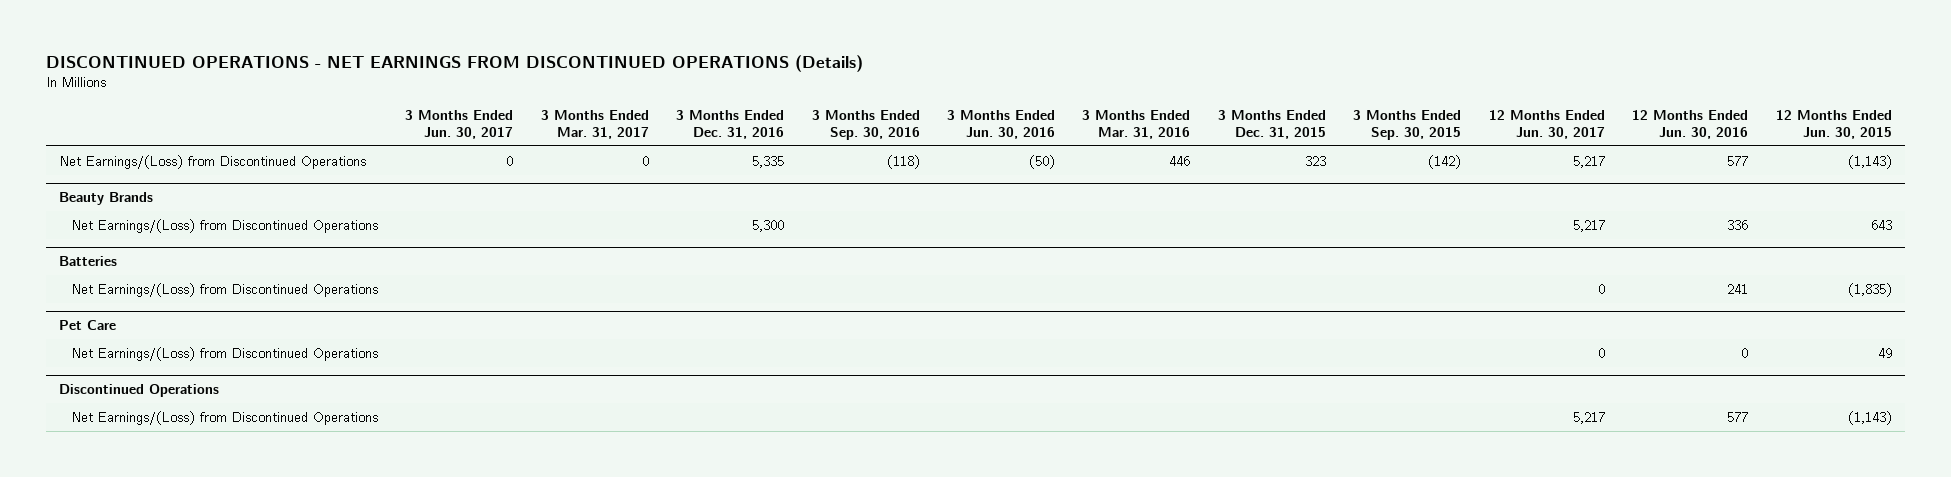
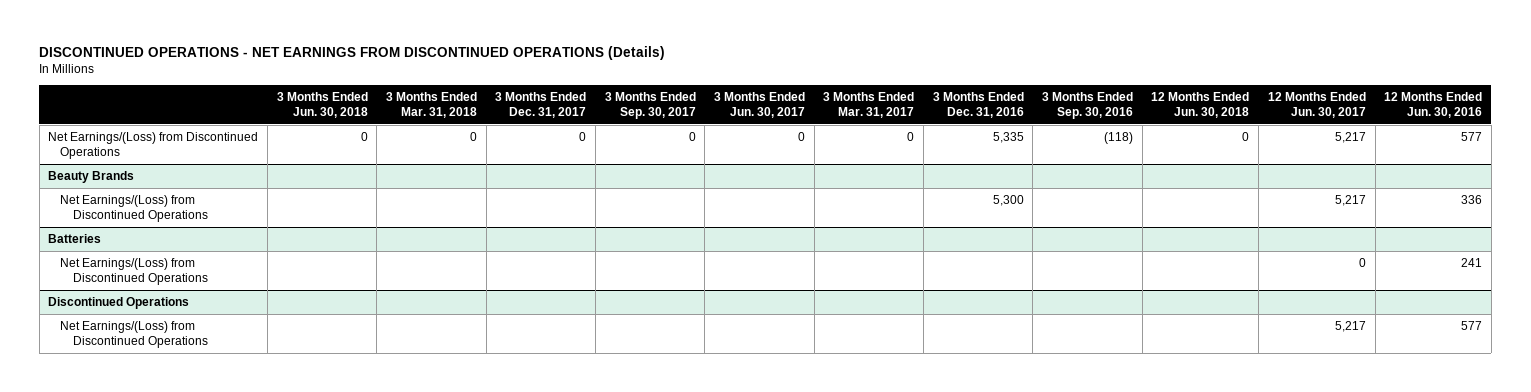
- | 3 Months Ended Jun. 30, 2017 | 3 Months Ended Mar. 31, 2017 | 3 Months Ended Dec. 31, 2016 | 3 Months Ended Sep. 30, 2016 | 3 Months Ended Jun. 30, 2016 | 3 Months Ended Mar. 31, 2016 | 3 Months Ended Dec. 31, 2015 | 3 Months Ended Sep. 30, 2015 | 12 Months Ended Jun. 30, 2017 | 12 Months Ended Jun. 30, 2016 | 12 Months Ended Jun. 30, 2015
+ | 3 Months Ended Jun. 30, 2018 | 3 Months Ended Mar. 31, 2018 | 3 Months Ended Dec. 31, 2017 | 3 Months Ended Sep. 30, 2017 | 3 Months Ended Jun. 30, 2017 | 3 Months Ended Mar. 31, 2017 | 3 Months Ended Dec. 31, 2016 | 3 Months Ended Sep. 30, 2016 | 12 Months Ended Jun. 30, 2018 | 12 Months Ended Jun. 30, 2017 | 12 Months Ended Jun. 30, 2016
- Pet Care
- Net Earnings/(Loss) from Discontinued Operations | | | | | | | | | 0 | 0 | 49

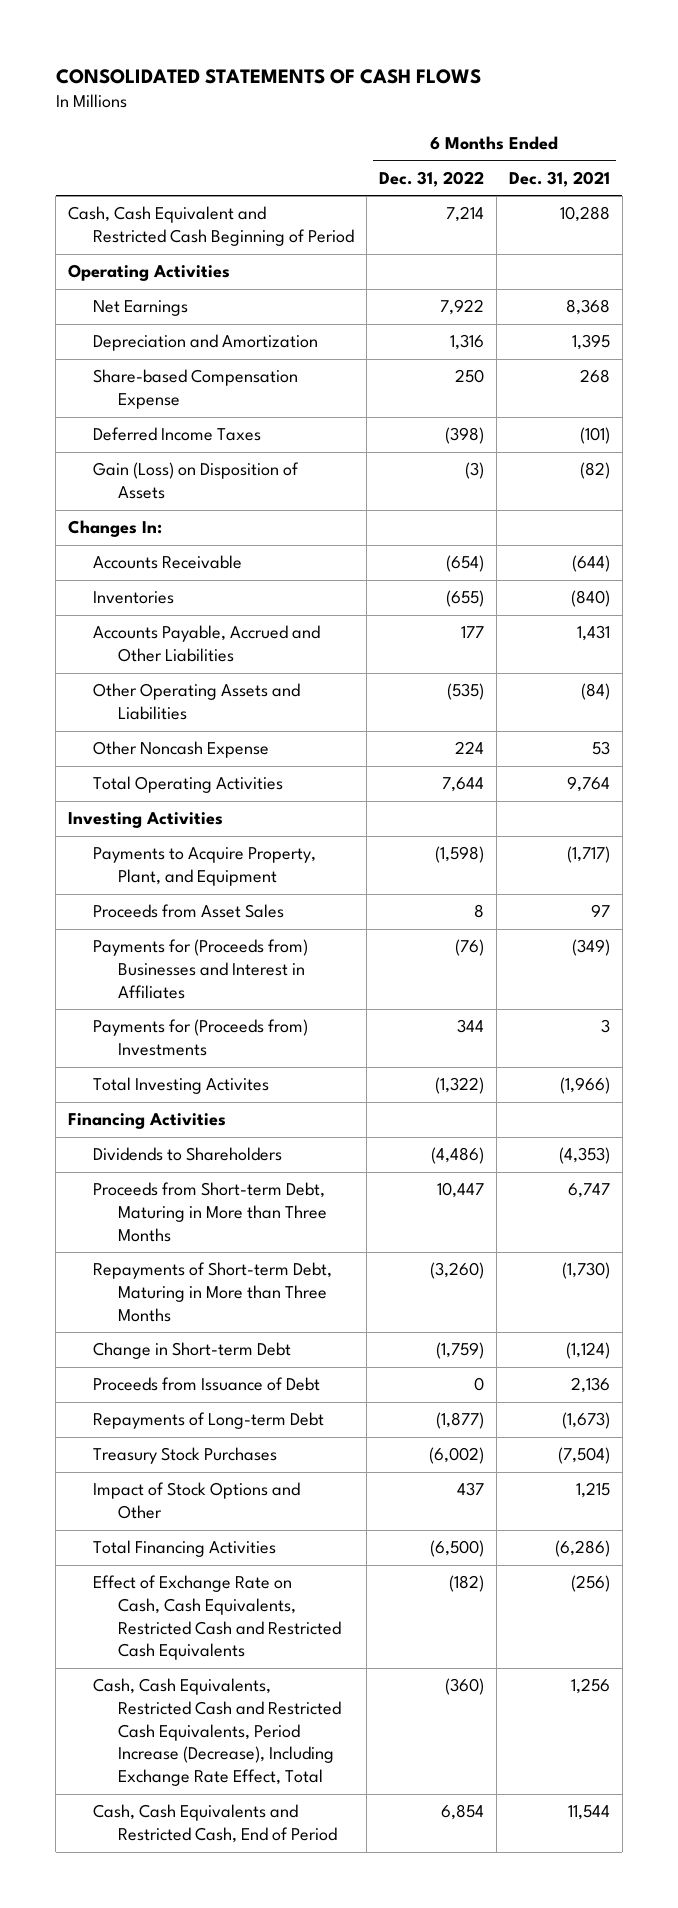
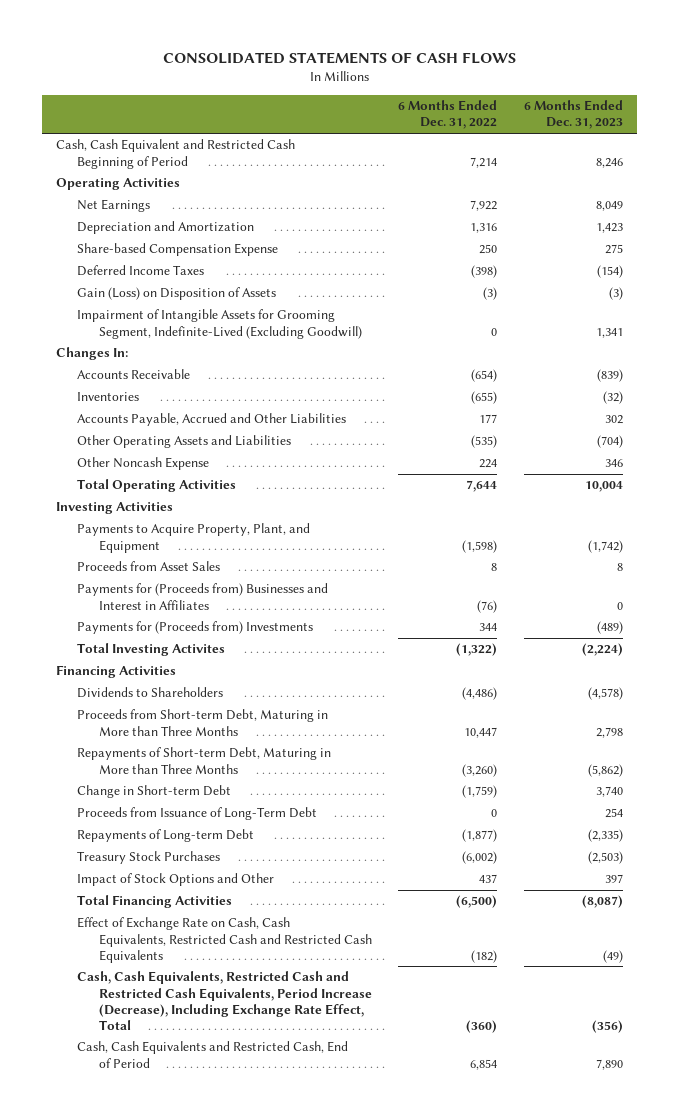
- | 6 Months Ended Dec. 31, 2022 | 6 Months Ended Dec. 31, 2021
+ | 6 Months Ended Dec. 31, 2022 | 6 Months Ended Dec. 31, 2023
+ Impairment of Intangible Assets for Grooming Segment, Indefinite-Lived (Excluding Goodwill) | 0 | 1,341
- Proceeds from Issuance of Debt | 0 | 2,136
+ Proceeds from Issuance of Long-Term Debt | 0 | 254

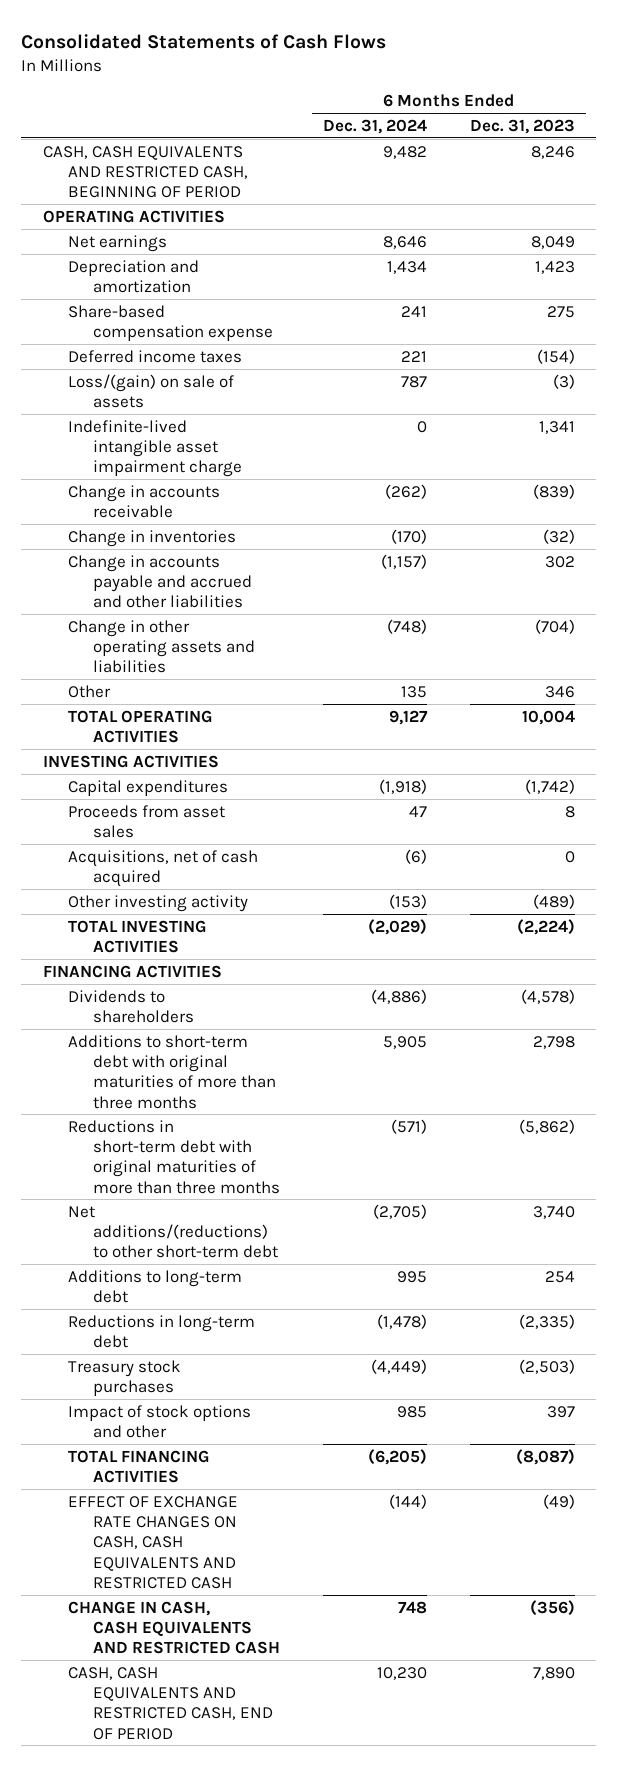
- CONSOLIDATED STATEMENTS OF CASH FLOWS
+ Consolidated Statements of Cash Flows
- | 6 Months Ended Dec. 31, 2022 | 6 Months Ended Dec. 31, 2023
+ | 6 Months Ended Dec. 31, 2024 | 6 Months Ended Dec. 31, 2023
- Cash, Cash Equivalent and Restricted Cash Beginning of Period | 7,214 | 8,246
- Operating Activities
- Net Earnings | 7,922 | 8,049
- Depreciation and Amortization | 1,316 | 1,423
- Share-based Compensation Expense | 250 | 275
- Deferred Income Taxes | (398) | (154)
- Gain (Loss) on Disposition of Assets | (3) | (3)
- Impairment of Intangible Assets for Grooming Segment, Indefinite-Lived (Excluding Goodwill) | 0 | 1,341
- Changes In:
- Accounts Receivable | (654) | (839)
- Inventories | (655) | (32)
- Accounts Payable, Accrued and Other Liabilities | 177 | 302
- Other Operating Assets and Liabilities | (535) | (704)
- Other Noncash Expense | 224 | 346
- Total Operating Activities | 7,644 | 10,004
- Investing Activities
- Payments to Acquire Property, Plant, and Equipment | (1,598) | (1,742)
- Proceeds from Asset Sales | 8 | 8
- Payments for (Proceeds from) Businesses and Interest in Affiliates | (76) | 0
- Payments for (Proceeds from) Investments | 344 | (489)
- Total Investing Activites | (1,322) | (2,224)
- Financing Activities
- Dividends to Shareholders | (4,486) | (4,578)
- Proceeds from Short-term Debt, Maturing in More than Three Months | 10,447 | 2,798
- Repayments of Short-term Debt, Maturing in More than Three Months | (3,260) | (5,862)
- Change in Short-term Debt | (1,759) | 3,740
- Proceeds from Issuance of Long-Term Debt | 0 | 254
- Repayments of Long-term Debt | (1,877) | (2,335)
- Treasury Stock Purchases | (6,002) | (2,503)
- Impact of Stock Options and Other | 437 | 397
- Total Financing Activities | (6,500) | (8,087)
- Effect of Exchange Rate on Cash, Cash Equivalents, Restricted Cash and Restricted Cash Equivalents | (182) | (49)
- Cash, Cash Equivalents, Restricted Cash and Restricted Cash Equivalents, Period Increase (Decrease), Including Exchange Rate Effect, Total | (360) | (356)
- Cash, Cash Equivalents and Restricted Cash, End of Period | 6,854 | 7,890
+ CASH, CASH EQUIVALENTS AND RESTRICTED CASH, BEGINNING OF PERIOD | 9,482 | 8,246
+ OPERATING ACTIVITIES
+ Net earnings | 8,646 | 8,049
+ Depreciation and amortization | 1,434 | 1,423
+ Share-based compensation expense | 241 | 275
+ Deferred income taxes | 221 | (154)
+ Loss/(gain) on sale of assets | 787 | (3)
+ Indefinite-lived intangible asset impairment charge | 0 | 1,341
+ Change in accounts receivable | (262) | (839)
+ Change in inventories | (170) | (32)
+ Change in accounts payable and accrued and other liabilities | (1,157) | 302
+ Change in other operating assets and liabilities | (748) | (704)
+ Other | 135 | 346
+ TOTAL OPERATING ACTIVITIES | 9,127 | 10,004
+ INVESTING ACTIVITIES
+ Capital expenditures | (1,918) | (1,742)
+ Proceeds from asset sales | 47 | 8
+ Acquisitions, net of cash acquired | (6) | 0
+ Other investing activity | (153) | (489)
+ TOTAL INVESTING ACTIVITIES | (2,029) | (2,224)
+ FINANCING ACTIVITIES
+ Dividends to shareholders | (4,886) | (4,578)
+ Additions to short-term debt with original maturities of more than three months | 5,905 | 2,798
+ Reductions in short-term debt with original maturities of more than three months | (571) | (5,862)
+ Net additions/(reductions) to other short-term debt | (2,705) | 3,740
+ Additions to long-term debt | 995 | 254
+ Reductions in long-term debt | (1,478) | (2,335)
+ Treasury stock purchases | (4,449) | (2,503)
+ Impact of stock options and other | 985 | 397
+ TOTAL FINANCING ACTIVITIES | (6,205) | (8,087)
+ EFFECT OF EXCHANGE RATE CHANGES ON CASH, CASH EQUIVALENTS AND RESTRICTED CASH | (144) | (49)
+ CHANGE IN CASH, CASH EQUIVALENTS AND RESTRICTED CASH | 748 | (356)
+ CASH, CASH EQUIVALENTS AND RESTRICTED CASH, END OF PERIOD | 10,230 | 7,890

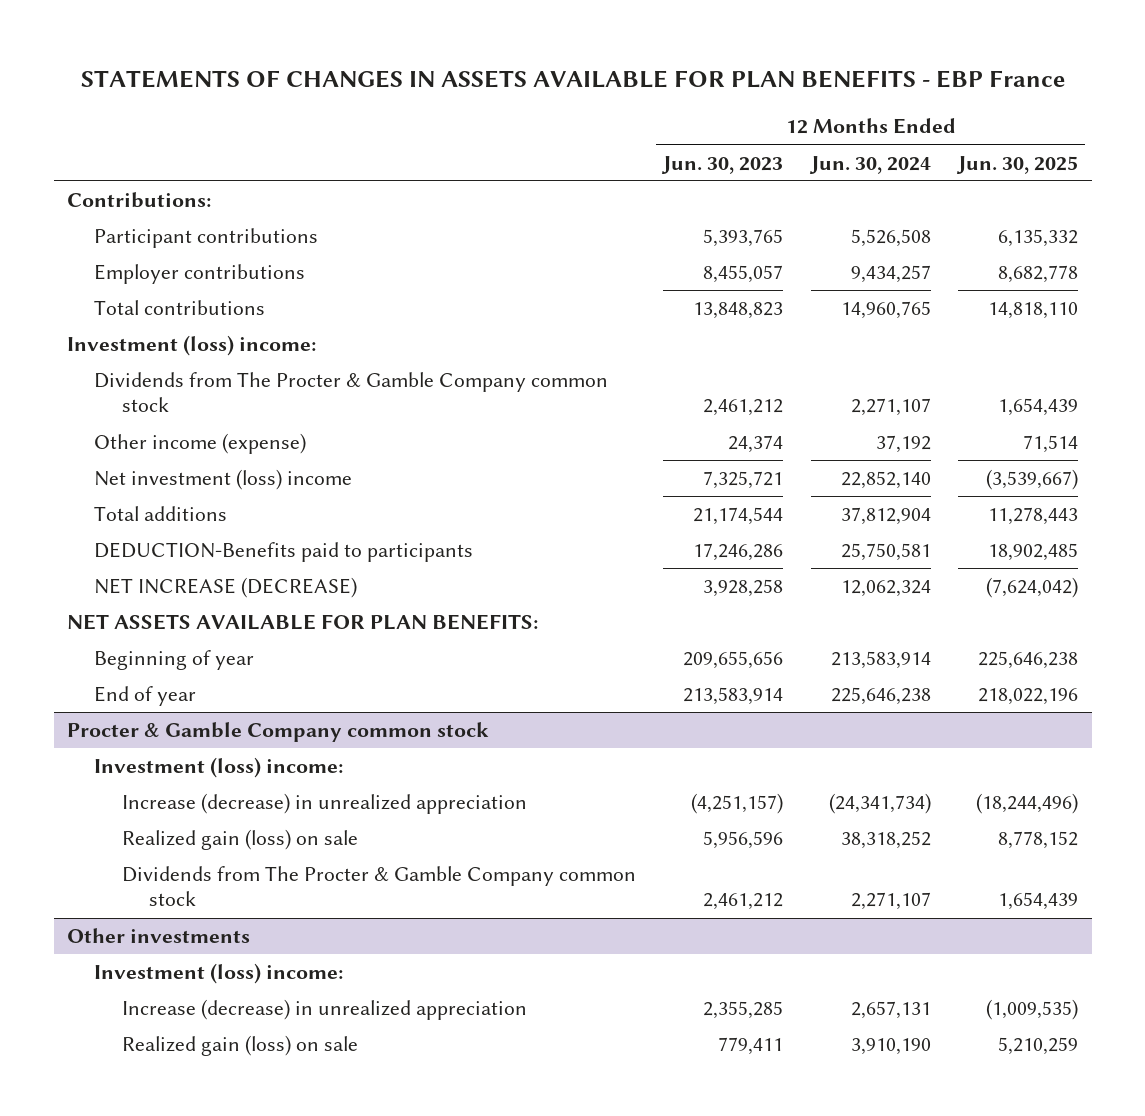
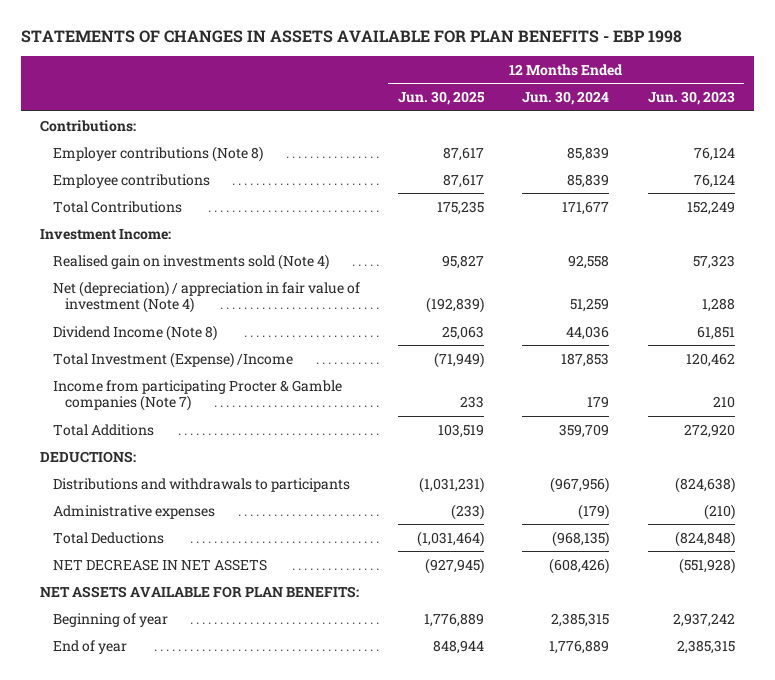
- STATEMENTS OF CHANGES IN ASSETS AVAILABLE FOR PLAN BENEFITS - EBP France
+ STATEMENTS OF CHANGES IN ASSETS AVAILABLE FOR PLAN BENEFITS - EBP 1998
- | 12 Months Ended Jun. 30, 2023 | 12 Months Ended Jun. 30, 2024 | 12 Months Ended Jun. 30, 2025
+ | 12 Months Ended Jun. 30, 2025 | 12 Months Ended Jun. 30, 2024 | 12 Months Ended Jun. 30, 2023
- Participant contributions | 5,393,765 | 5,526,508 | 6,135,332
- Employer contributions | 8,455,057 | 9,434,257 | 8,682,778
- Total contributions | 13,848,823 | 14,960,765 | 14,818,110
- Investment (loss) income:
- Dividends from The Procter & Gamble Company common stock | 2,461,212 | 2,271,107 | 1,654,439
- Other income (expense) | 24,374 | 37,192 | 71,514
- Net investment (loss) income | 7,325,721 | 22,852,140 | (3,539,667)
- Total additions | 21,174,544 | 37,812,904 | 11,278,443
- DEDUCTION-Benefits paid to participants | 17,246,286 | 25,750,581 | 18,902,485
- NET INCREASE (DECREASE) | 3,928,258 | 12,062,324 | (7,624,042)
+ Employer contributions (Note 8) | 87,617 | 85,839 | 76,124
+ Employee contributions | 87,617 | 85,839 | 76,124
+ Total Contributions | 175,235 | 171,677 | 152,249
+ Investment Income:
+ Realised gain on investments sold (Note 4) | 95,827 | 92,558 | 57,323
+ Net (depreciation) / appreciation in fair value of investment (Note 4) | (192,839) | 51,259 | 1,288
+ Dividend Income (Note 8) | 25,063 | 44,036 | 61,851
+ Total Investment (Expense) /Income | (71,949) | 187,853 | 120,462
+ Income from participating Procter & Gamble companies (Note 7) | 233 | 179 | 210
+ Total Additions | 103,519 | 359,709 | 272,920
+ DEDUCTIONS:
+ Distributions and withdrawals to participants | (1,031,231) | (967,956) | (824,638)
+ Administrative expenses | (233) | (179) | (210)
+ Total Deductions | (1,031,464) | (968,135) | (824,848)
+ NET DECREASE IN NET ASSETS | (927,945) | (608,426) | (551,928)
- Beginning of year | 209,655,656 | 213,583,914 | 225,646,238
- End of year | 213,583,914 | 225,646,238 | 218,022,196
- Procter & Gamble Company common stock
- Investment (loss) income:
- Increase (decrease) in unrealized appreciation | (4,251,157) | (24,341,734) | (18,244,496)
- Realized gain (loss) on sale | 5,956,596 | 38,318,252 | 8,778,152
- Dividends from The Procter & Gamble Company common stock | 2,461,212 | 2,271,107 | 1,654,439
- Other investments
- Investment (loss) income:
- Increase (decrease) in unrealized appreciation | 2,355,285 | 2,657,131 | (1,009,535)
- Realized gain (loss) on sale | 779,411 | 3,910,190 | 5,210,259
+ Beginning of year | 1,776,889 | 2,385,315 | 2,937,242
+ End of year | 848,944 | 1,776,889 | 2,385,315

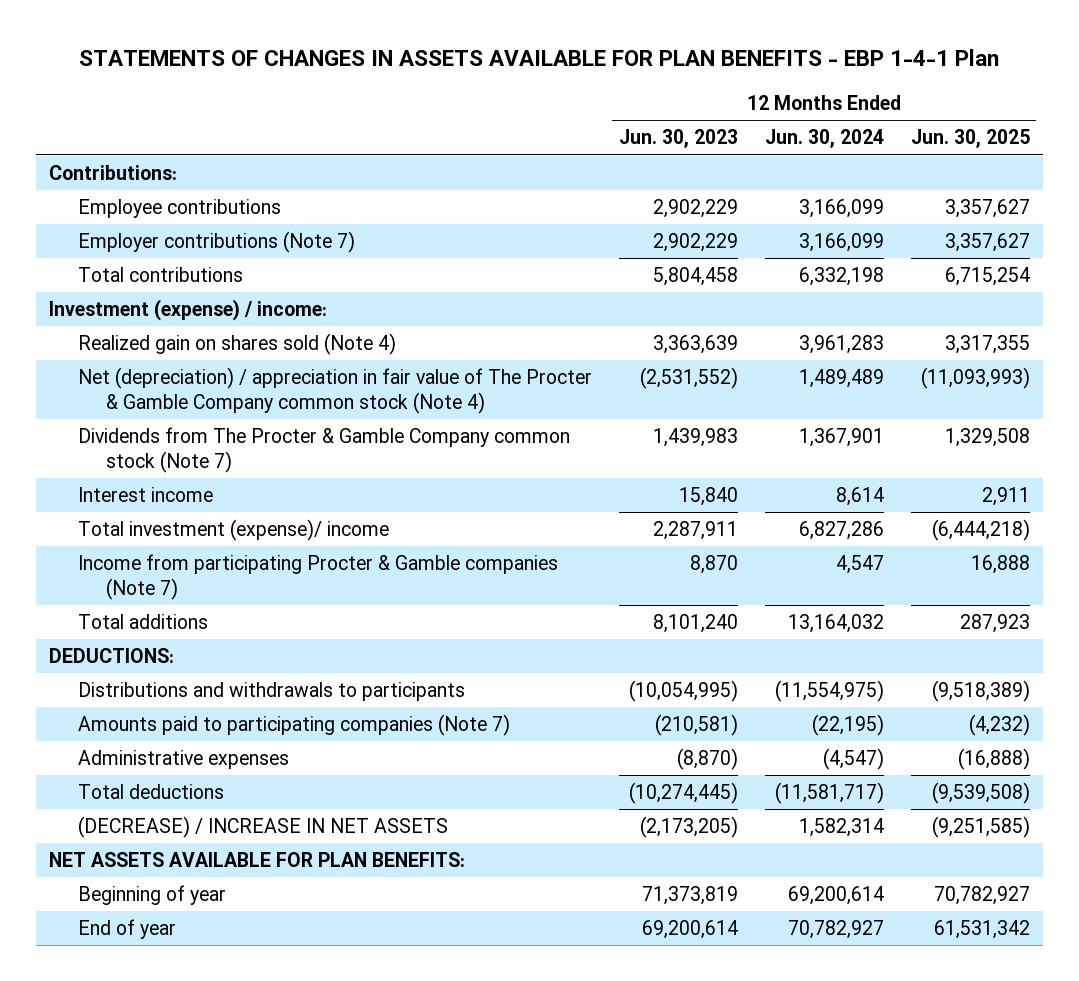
- STATEMENTS OF CHANGES IN ASSETS AVAILABLE FOR PLAN BENEFITS - EBP 1998
+ STATEMENTS OF CHANGES IN ASSETS AVAILABLE FOR PLAN BENEFITS - EBP 1-4-1 Plan
- | 12 Months Ended Jun. 30, 2025 | 12 Months Ended Jun. 30, 2024 | 12 Months Ended Jun. 30, 2023
+ | 12 Months Ended Jun. 30, 2023 | 12 Months Ended Jun. 30, 2024 | 12 Months Ended Jun. 30, 2025
- Employer contributions (Note 8) | 87,617 | 85,839 | 76,124
- Employee contributions | 87,617 | 85,839 | 76,124
- Total Contributions | 175,235 | 171,677 | 152,249
- Investment Income:
- Realised gain on investments sold (Note 4) | 95,827 | 92,558 | 57,323
- Net (depreciation) / appreciation in fair value of investment (Note 4) | (192,839) | 51,259 | 1,288
- Dividend Income (Note 8) | 25,063 | 44,036 | 61,851
- Total Investment (Expense) /Income | (71,949) | 187,853 | 120,462
- Income from participating Procter & Gamble companies (Note 7) | 233 | 179 | 210
- Total Additions | 103,519 | 359,709 | 272,920
+ Employee contributions | 2,902,229 | 3,166,099 | 3,357,627
+ Employer contributions (Note 7) | 2,902,229 | 3,166,099 | 3,357,627
+ Total contributions | 5,804,458 | 6,332,198 | 6,715,254
+ Investment (expense) / income:
+ Realized gain on shares sold (Note 4) | 3,363,639 | 3,961,283 | 3,317,355
+ Net (depreciation) / appreciation in fair value of The Procter & Gamble Company common stock (Note 4) | (2,531,552) | 1,489,489 | (11,093,993)
+ Dividends from The Procter & Gamble Company common stock (Note 7) | 1,439,983 | 1,367,901 | 1,329,508
+ Interest income | 15,840 | 8,614 | 2,911
+ Total investment (expense)/ income | 2,287,911 | 6,827,286 | (6,444,218)
+ Income from participating Procter & Gamble companies (Note 7) | 8,870 | 4,547 | 16,888
+ Total additions | 8,101,240 | 13,164,032 | 287,923
- Distributions and withdrawals to participants | (1,031,231) | (967,956) | (824,638)
- Administrative expenses | (233) | (179) | (210)
- Total Deductions | (1,031,464) | (968,135) | (824,848)
- NET DECREASE IN NET ASSETS | (927,945) | (608,426) | (551,928)
+ Distributions and withdrawals to participants | (10,054,995) | (11,554,975) | (9,518,389)
+ Amounts paid to participating companies (Note 7) | (210,581) | (22,195) | (4,232)
+ Administrative expenses | (8,870) | (4,547) | (16,888)
+ Total deductions | (10,274,445) | (11,581,717) | (9,539,508)
+ (DECREASE) / INCREASE IN NET ASSETS | (2,173,205) | 1,582,314 | (9,251,585)
- Beginning of year | 1,776,889 | 2,385,315 | 2,937,242
- End of year | 848,944 | 1,776,889 | 2,385,315
+ Beginning of year | 71,373,819 | 69,200,614 | 70,782,927
+ End of year | 69,200,614 | 70,782,927 | 61,531,342

